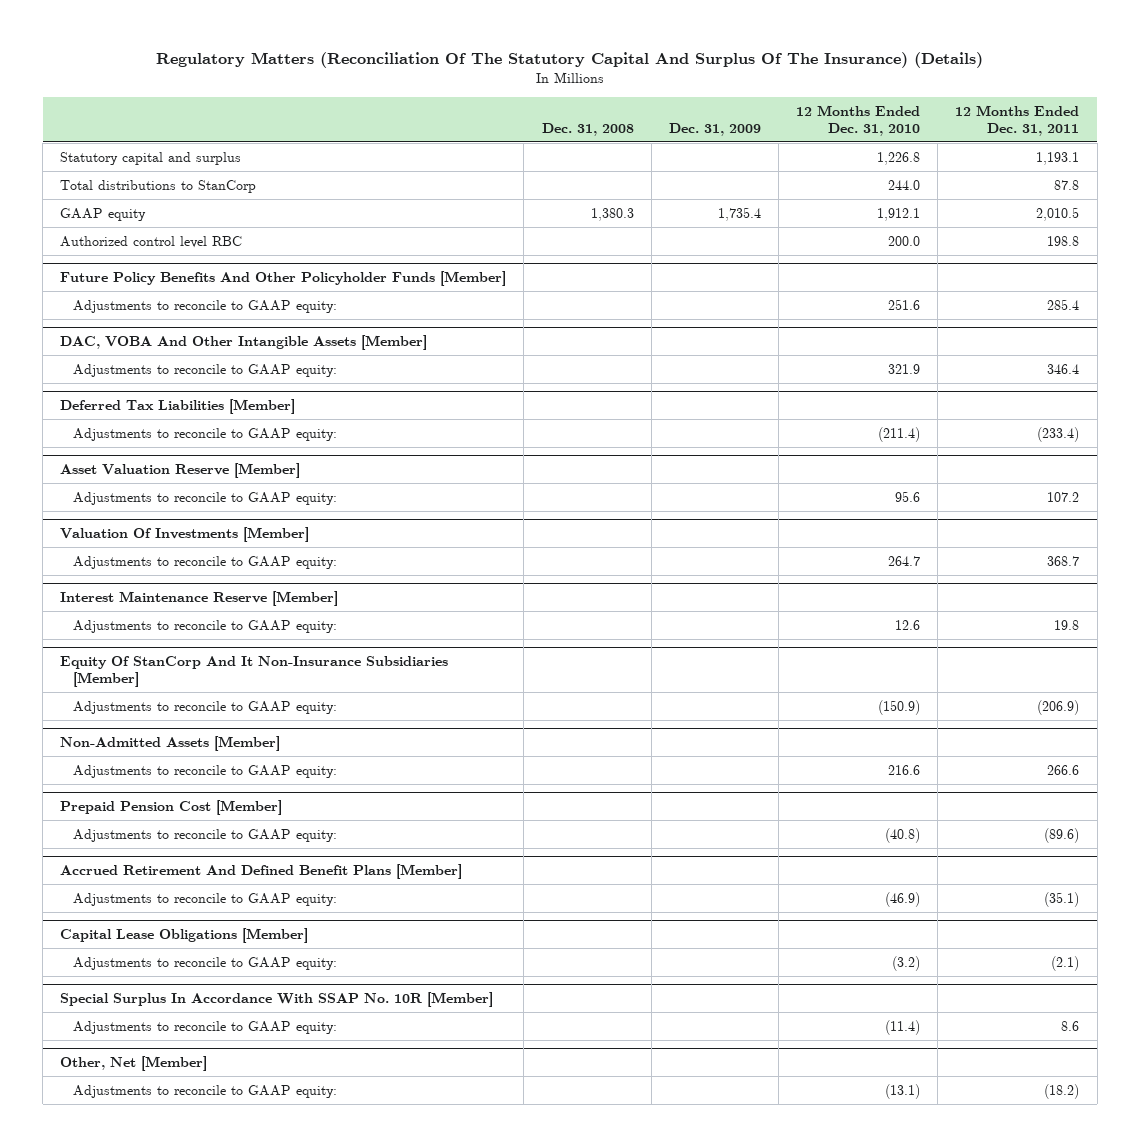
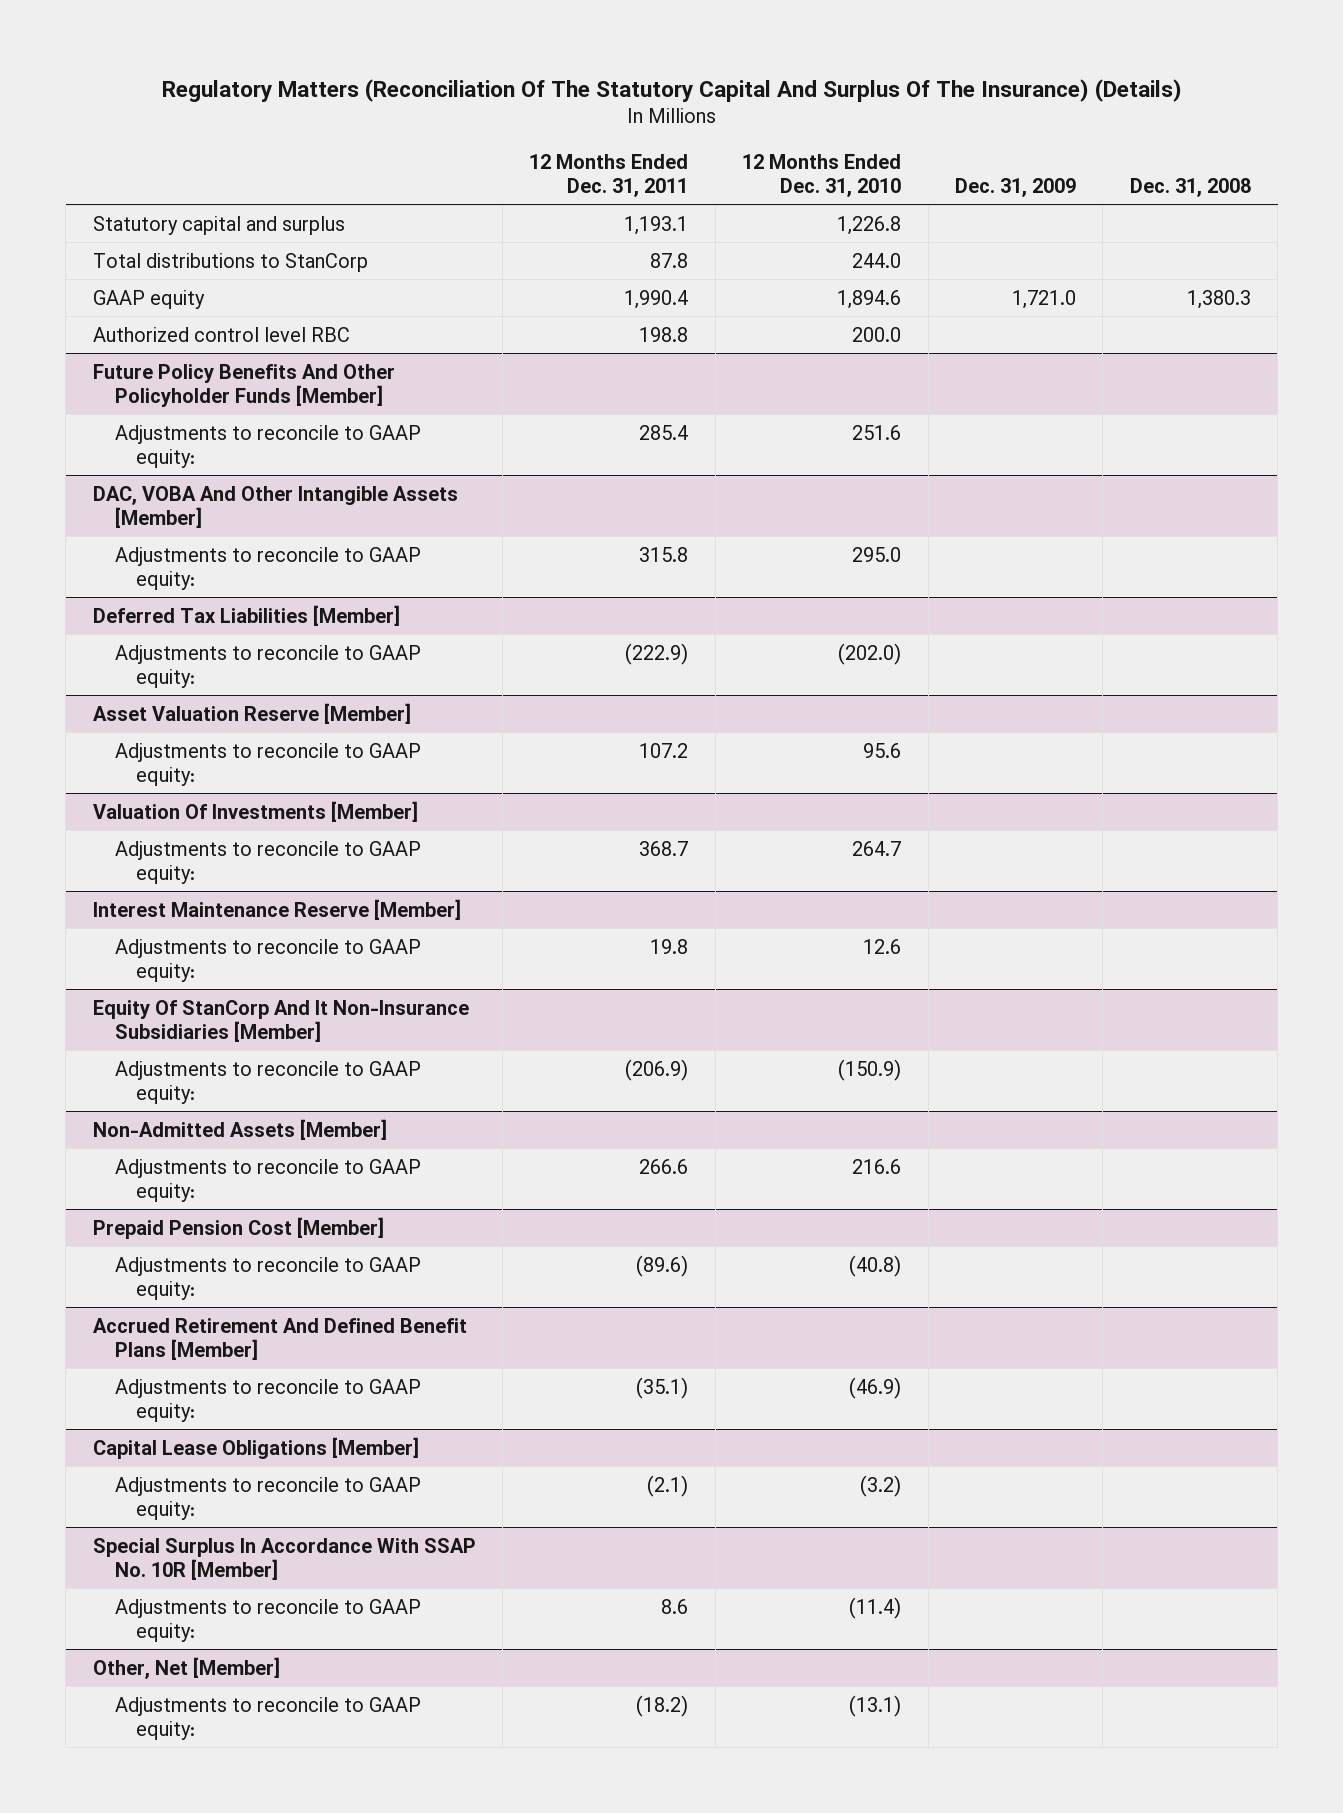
- | Dec. 31, 2008 | Dec. 31, 2009 | 12 Months Ended Dec. 31, 2010 | 12 Months Ended Dec. 31, 2011
+ | 12 Months Ended Dec. 31, 2011 | 12 Months Ended Dec. 31, 2010 | Dec. 31, 2009 | Dec. 31, 2008
- GAAP equity | 1,380.3 | 1,735.4 | 1,912.1 | 2,010.5
+ GAAP equity | 1,990.4 | 1,894.6 | 1,721.0 | 1,380.3
@ DAC, VOBA And Other Intangible Assets [Member]
- Adjustments to reconcile to GAAP equity: | | | 321.9 | 346.4
+ Adjustments to reconcile to GAAP equity: | 315.8 | 295.0 | |
@ Deferred Tax Liabilities [Member]
- Adjustments to reconcile to GAAP equity: | | | (211.4) | (233.4)
+ Adjustments to reconcile to GAAP equity: | (222.9) | (202.0) | |

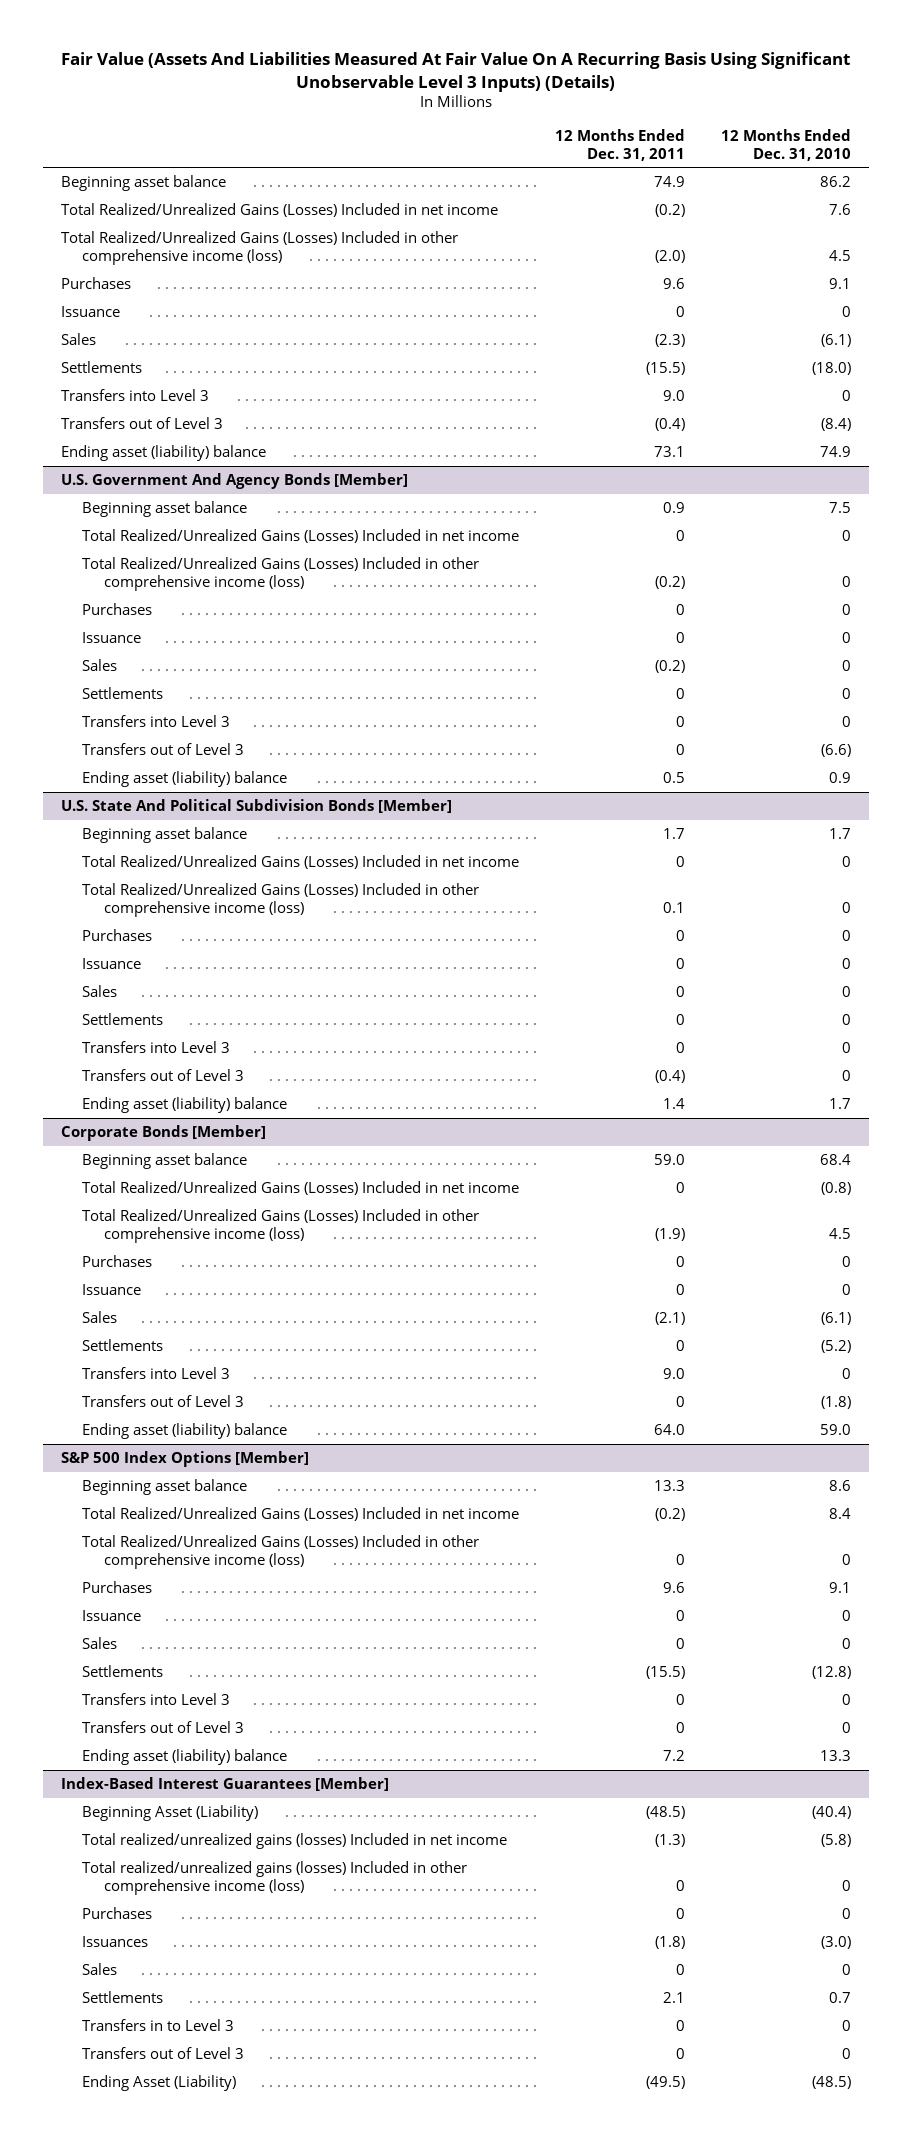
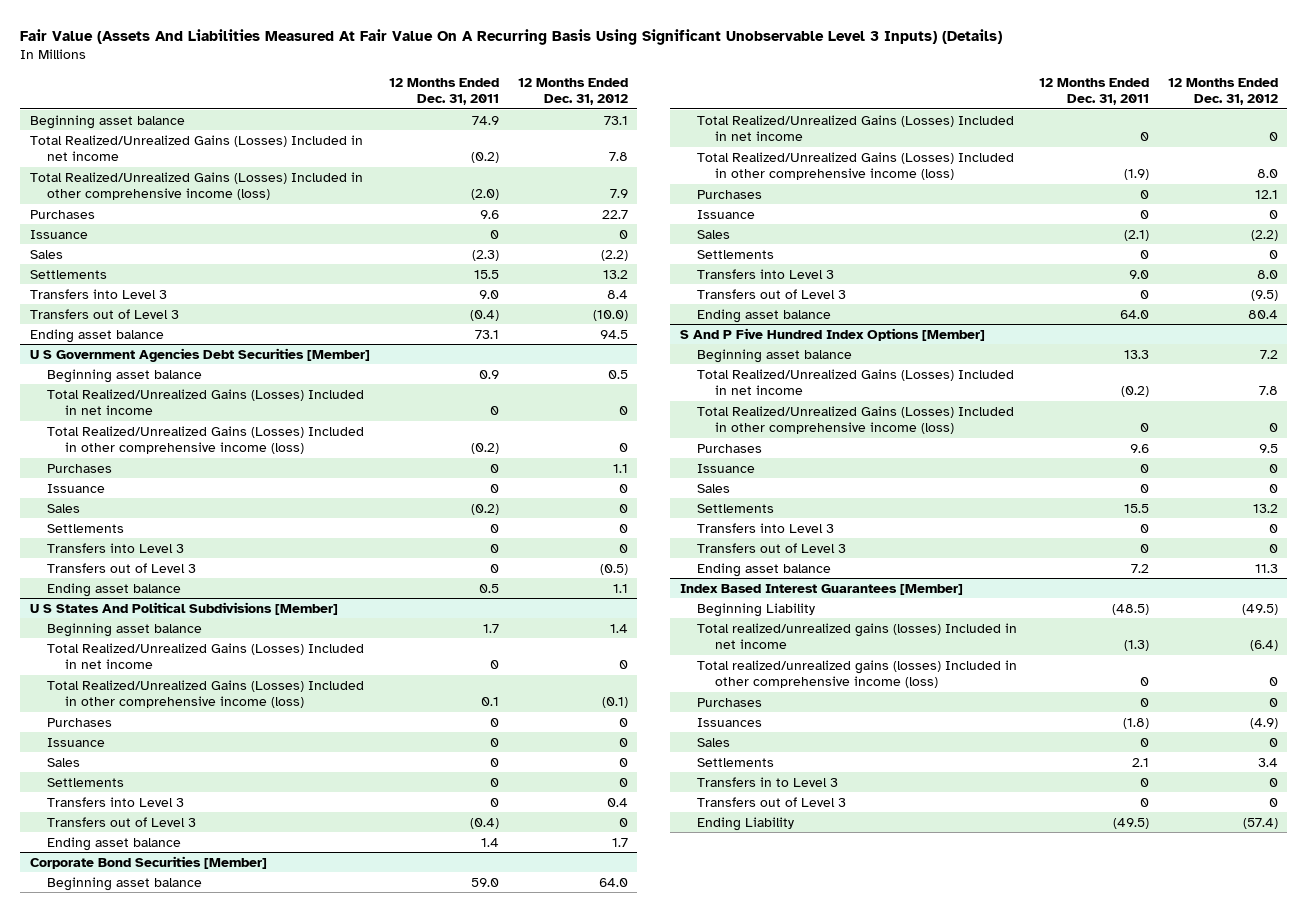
- | 12 Months Ended Dec. 31, 2011 | 12 Months Ended Dec. 31, 2010
+ | 12 Months Ended Dec. 31, 2011 | 12 Months Ended Dec. 31, 2012
- Settlements | (15.5) | (18.0)
+ Settlements | 15.5 | 13.2
- Ending asset (liability) balance | 73.1 | 74.9
- U.S. Government And Agency Bonds [Member]
+ Ending asset balance | 73.1 | 94.5
+ U S Government Agencies Debt Securities [Member]
- Ending asset (liability) balance | 0.5 | 0.9
- U.S. State And Political Subdivision Bonds [Member]
+ Ending asset balance | 0.5 | 1.1
+ U S States And Political Subdivisions [Member]
- Ending asset (liability) balance | 1.4 | 1.7
- Corporate Bonds [Member]
+ Ending asset balance | 1.4 | 1.7
+ Corporate Bond Securities [Member]
- Ending asset (liability) balance | 64.0 | 59.0
- S&P 500 Index Options [Member]
+ Ending asset balance | 64.0 | 80.4
+ S And P Five Hundred Index Options [Member]
- Settlements | (15.5) | (12.8)
+ Settlements | 15.5 | 13.2
- Ending asset (liability) balance | 7.2 | 13.3
- Index-Based Interest Guarantees [Member]
- Beginning Asset (Liability) | (48.5) | (40.4)
+ Ending asset balance | 7.2 | 11.3
+ Index Based Interest Guarantees [Member]
+ Beginning Liability | (48.5) | (49.5)
- Ending Asset (Liability) | (49.5) | (48.5)
+ Ending Liability | (49.5) | (57.4)

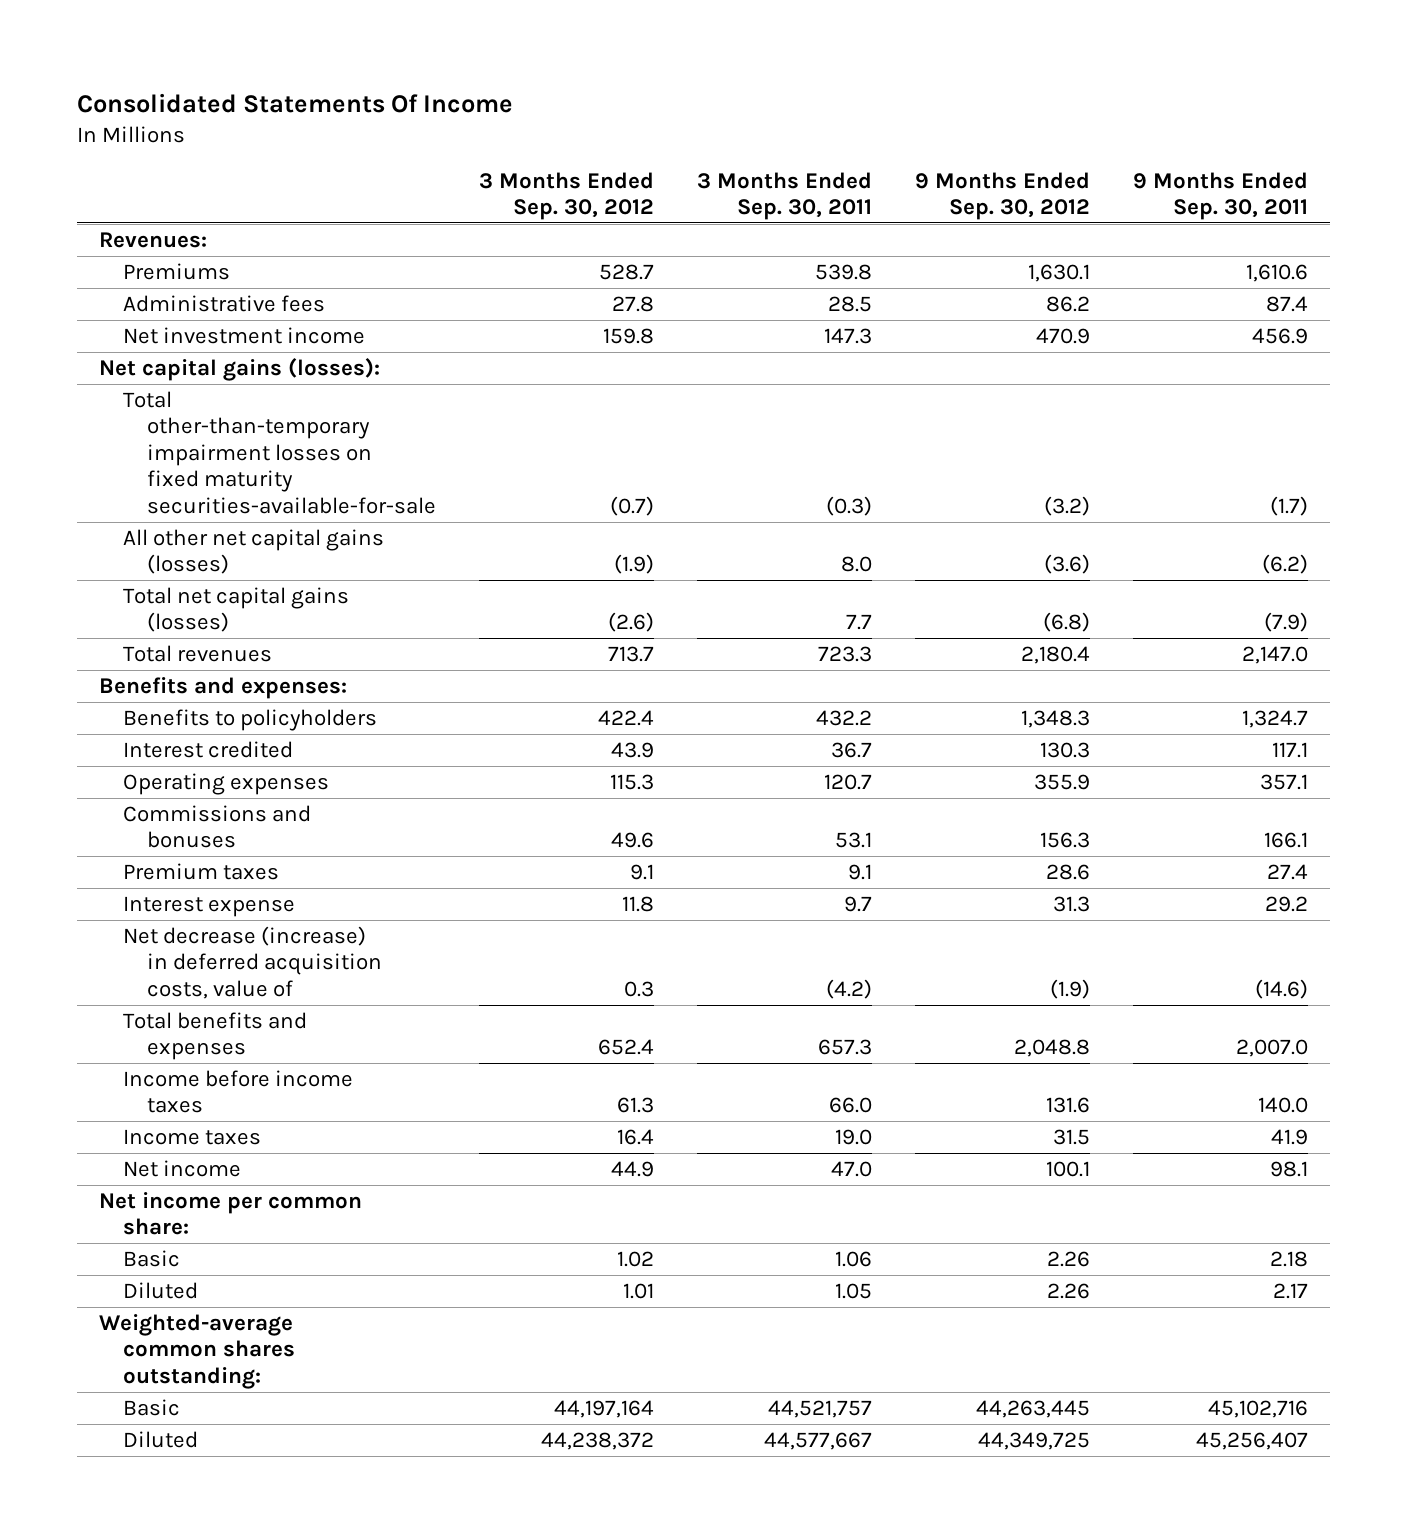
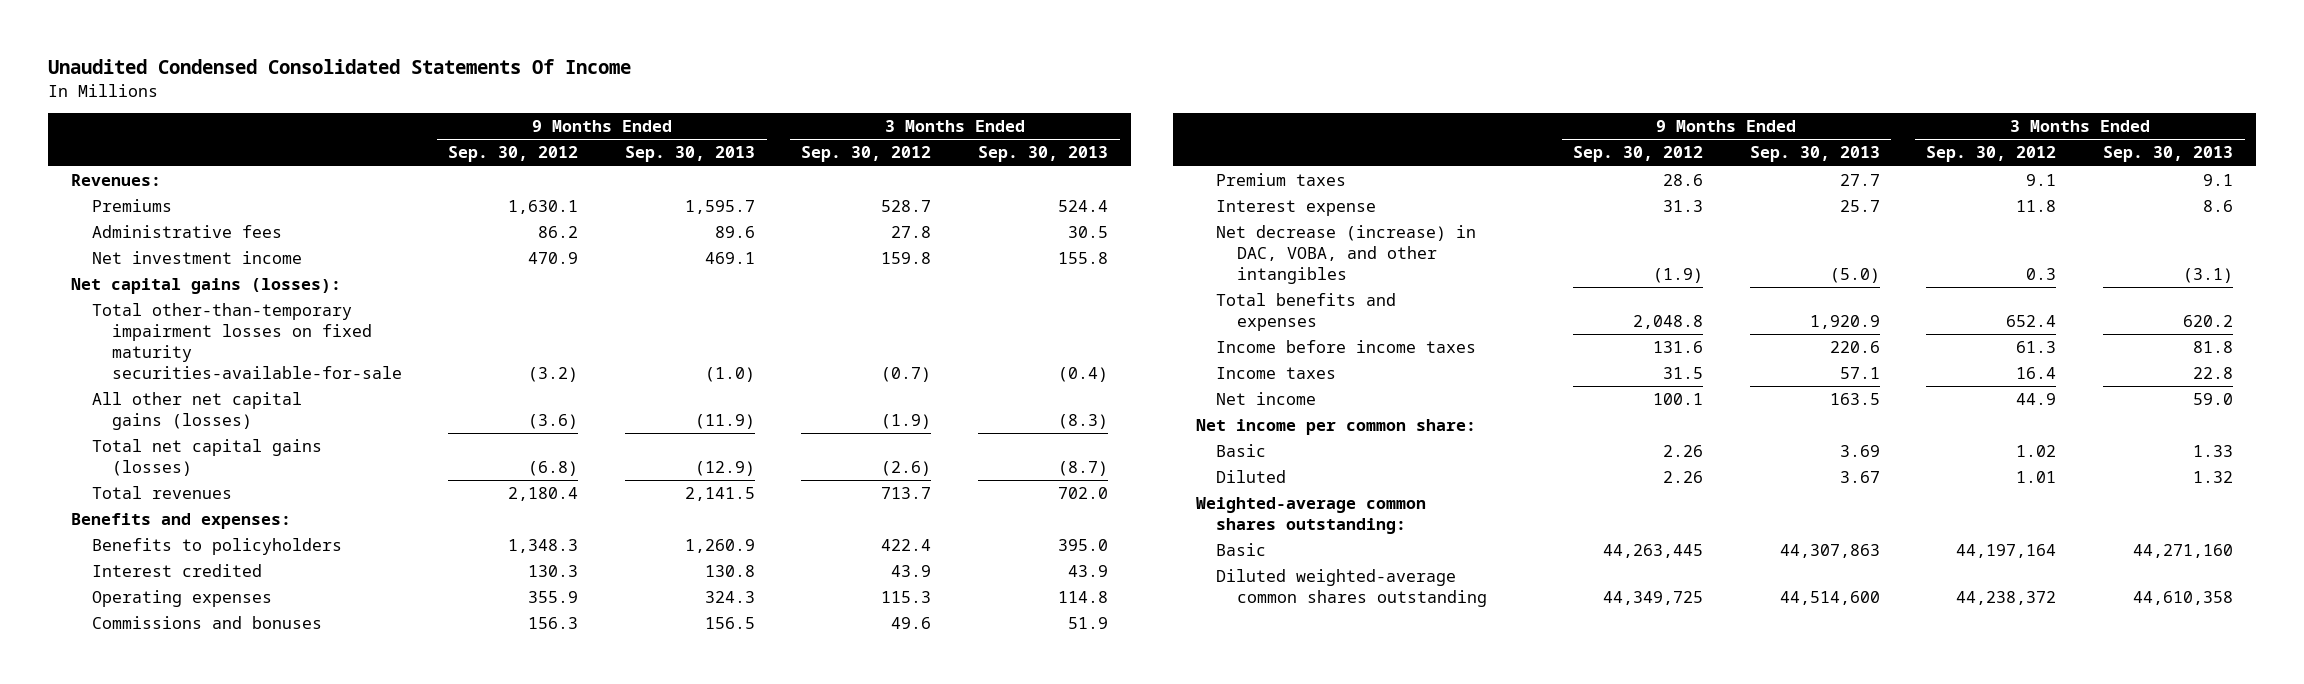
- Consolidated Statements Of Income
+ Unaudited Condensed Consolidated Statements Of Income
- | 3 Months Ended Sep. 30, 2012 | 3 Months Ended Sep. 30, 2011 | 9 Months Ended Sep. 30, 2012 | 9 Months Ended Sep. 30, 2011
+ | 9 Months Ended Sep. 30, 2012 | 9 Months Ended Sep. 30, 2013 | 3 Months Ended Sep. 30, 2012 | 3 Months Ended Sep. 30, 2013
- Net decrease (increase) in deferred acquisition costs, value of | 0.3 | (4.2) | (1.9) | (14.6)
+ Net decrease (increase) in DAC, VOBA, and other intangibles | (1.9) | (5.0) | 0.3 | (3.1)
- Diluted | 44,238,372 | 44,577,667 | 44,349,725 | 45,256,407
+ Diluted weighted-average common shares outstanding | 44,349,725 | 44,514,600 | 44,238,372 | 44,610,358

